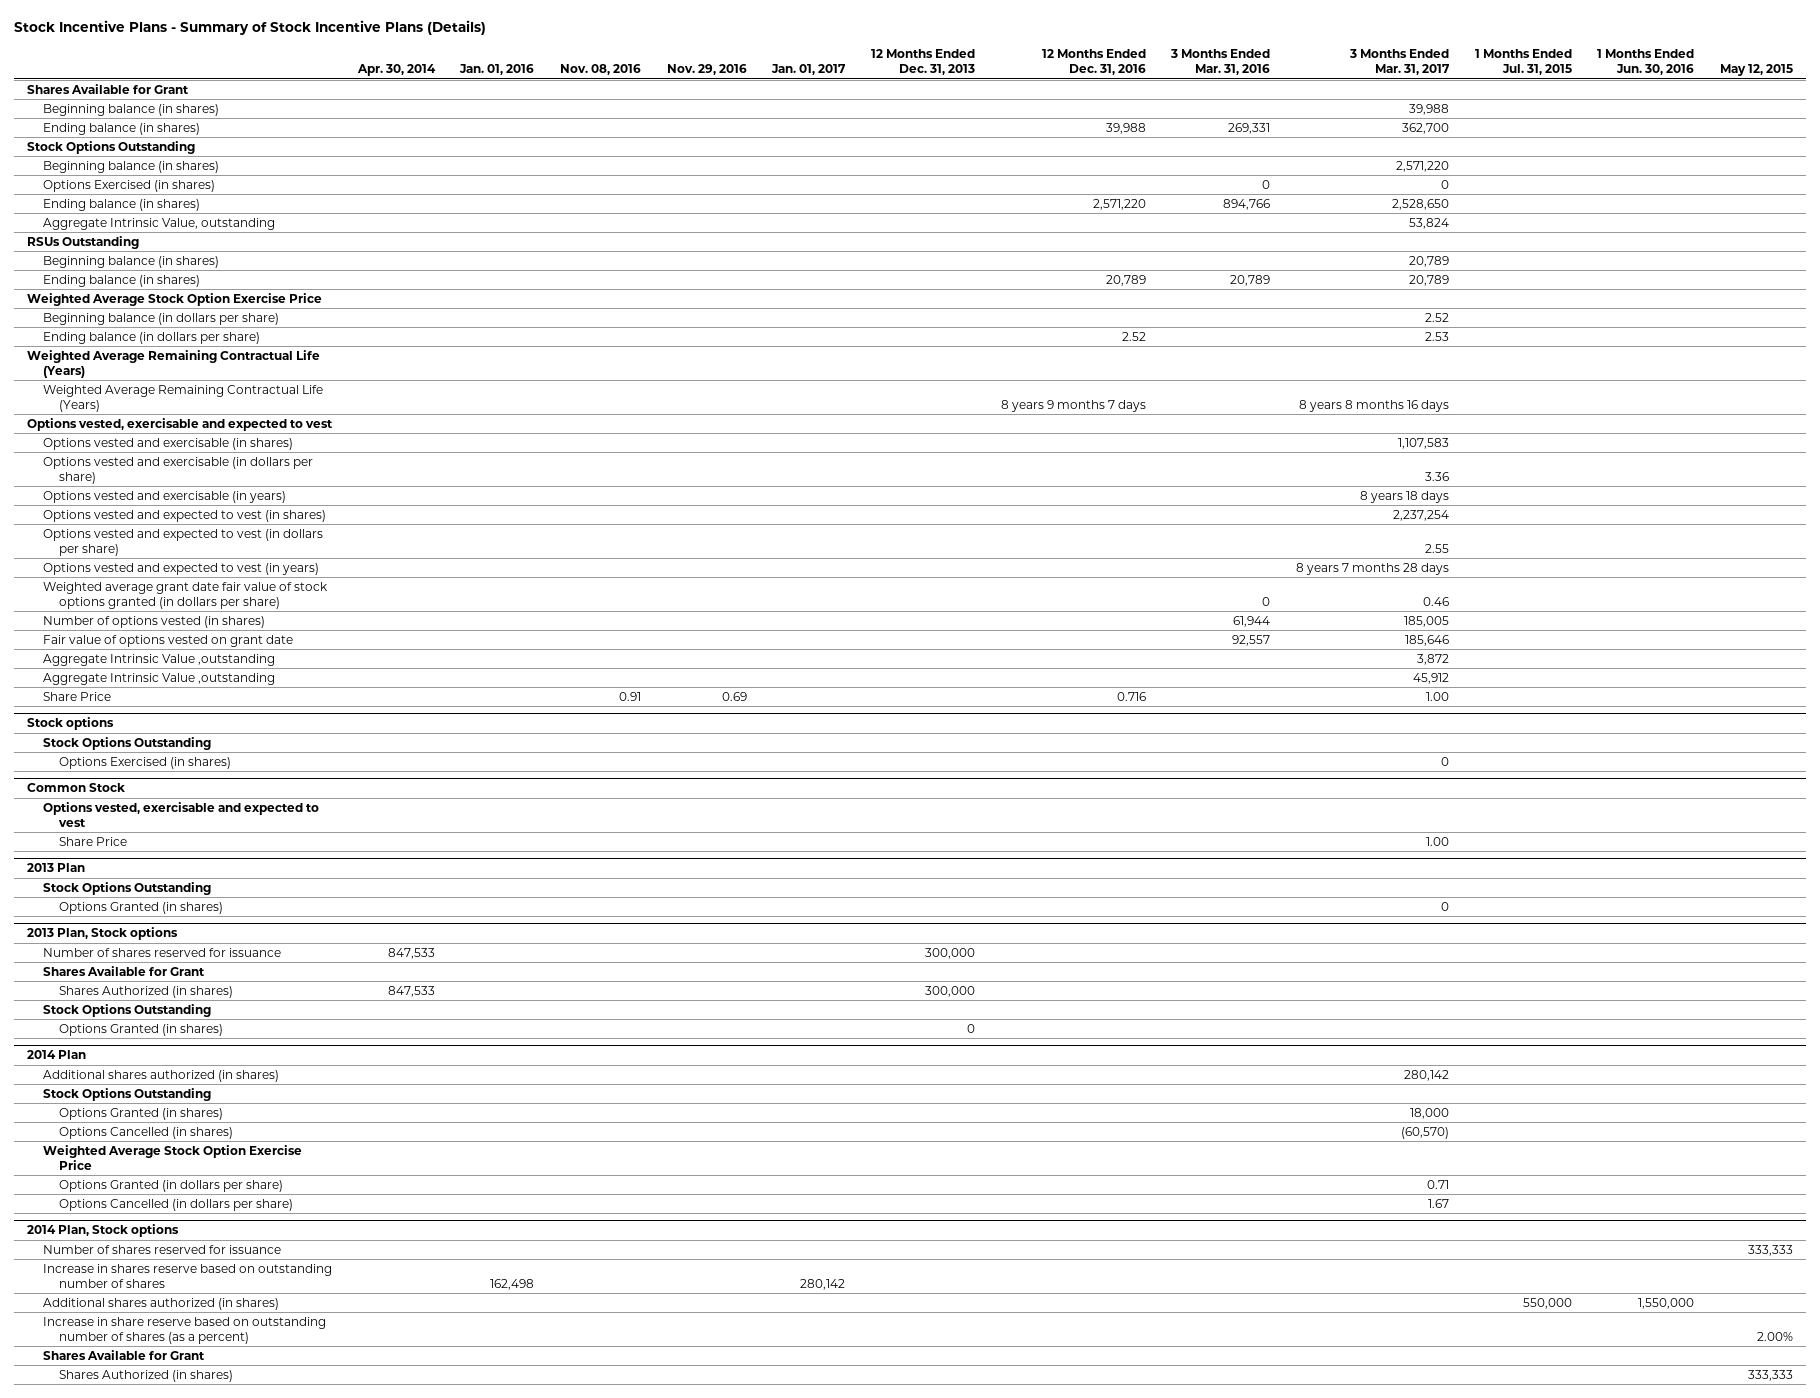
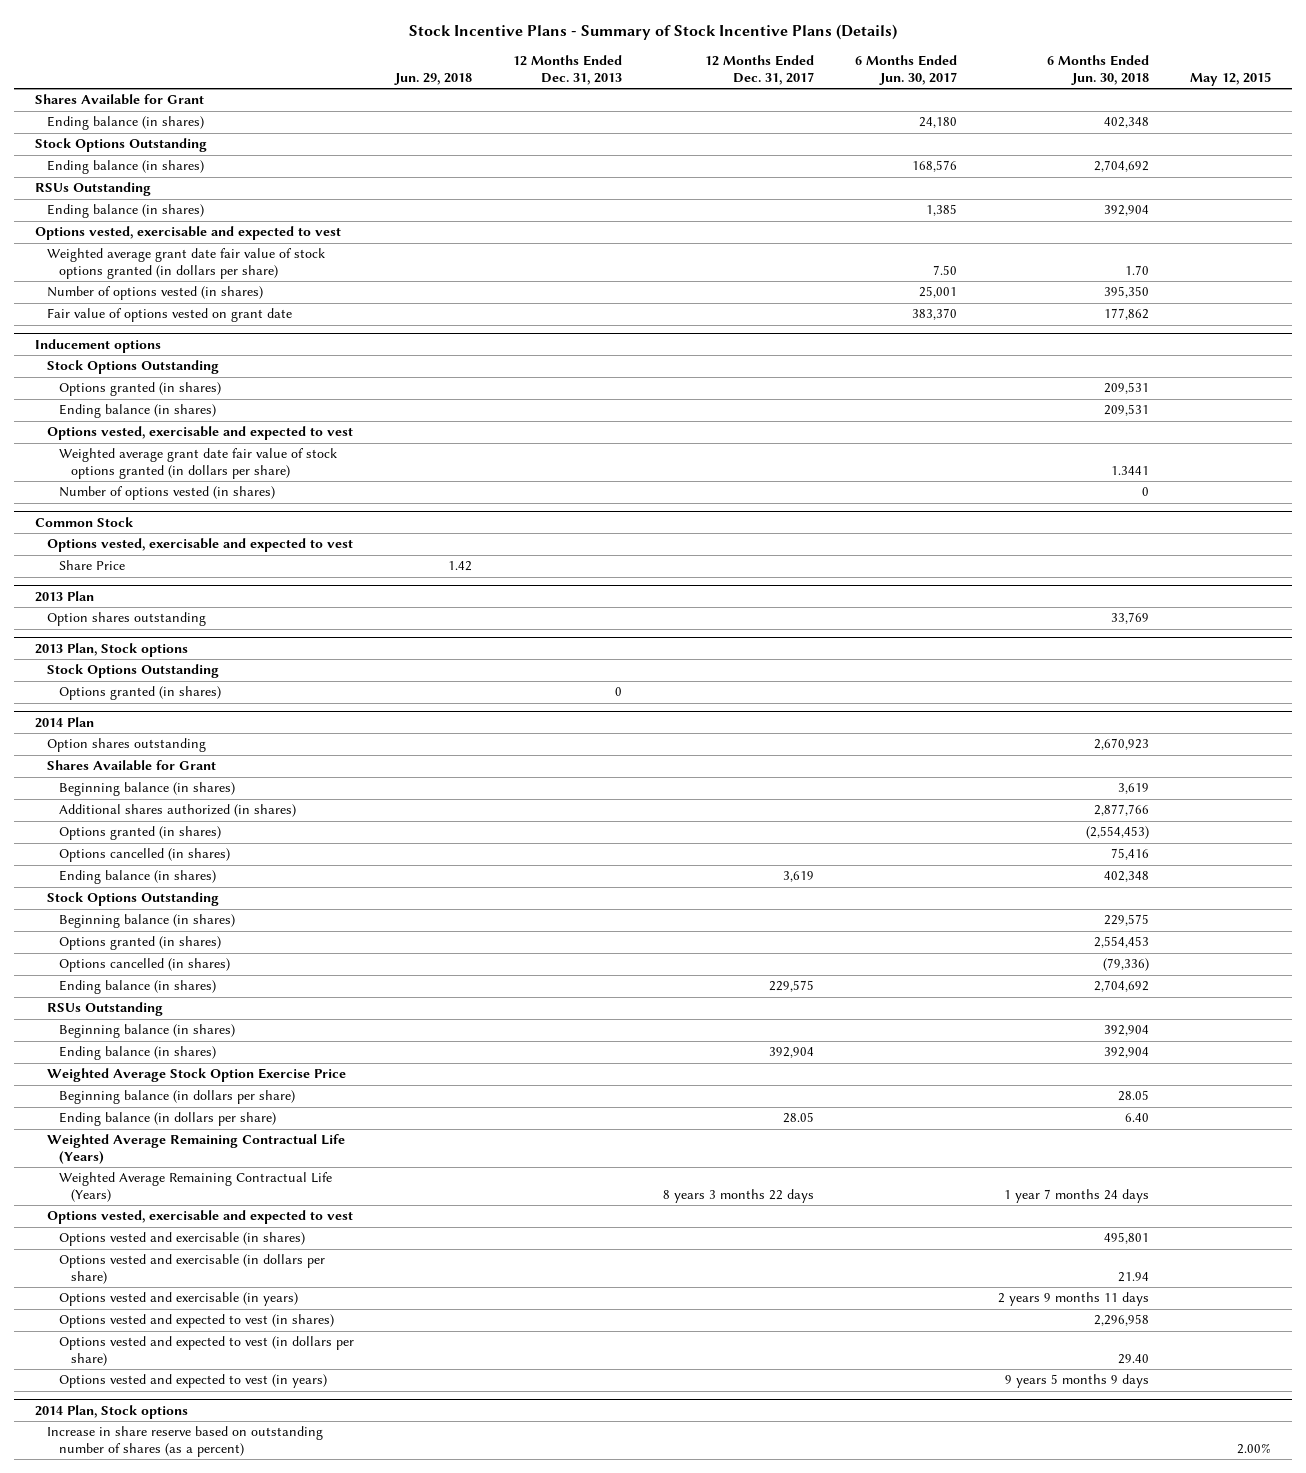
- | Apr. 30, 2014 | Jan. 01, 2016 | Nov. 08, 2016 | Nov. 29, 2016 | Jan. 01, 2017 | 12 Months Ended Dec. 31, 2013 | 12 Months Ended Dec. 31, 2016 | 3 Months Ended Mar. 31, 2016 | 3 Months Ended Mar. 31, 2017 | 1 Months Ended Jul. 31, 2015 | 1 Months Ended Jun. 30, 2016 | May 12, 2015
+ | Jun. 29, 2018 | 12 Months Ended Dec. 31, 2013 | 12 Months Ended Dec. 31, 2017 | 6 Months Ended Jun. 30, 2017 | 6 Months Ended Jun. 30, 2018 | May 12, 2015
- Beginning balance (in shares) | | | | | | | | | 39,988 | | |
- Beginning balance (in shares) | | | | | | | | | 2,571,220 | | |
- Options Exercised (in shares) | | | | | | | | 0 | 0 | | |
- Aggregate Intrinsic Value, outstanding | | | | | | | | | 53,824 | | |
- Beginning balance (in shares) | | | | | | | | | 20,789 | | |
- Weighted Average Stock Option Exercise Price
- Beginning balance (in dollars per share) | | | | | | | | | 2.52 | | |
- Ending balance (in dollars per share) | | | | | | | 2.52 | | 2.53 | | |
- Weighted Average Remaining Contractual Life (Years)
- Weighted Average Remaining Contractual Life (Years) | | | | | | | 8 years 9 months 7 days | | 8 years 8 months 16 days | | |
- Options vested and exercisable (in shares) | | | | | | | | | 1,107,583 | | |
- Options vested and exercisable (in dollars per share) | | | | | | | | | 3.36 | | |
- Options vested and exercisable (in years) | | | | | | | | | 8 years 18 days | | |
- Options vested and expected to vest (in shares) | | | | | | | | | 2,237,254 | | |
- Options vested and expected to vest (in dollars per share) | | | | | | | | | 2.55 | | |
- Options vested and expected to vest (in years) | | | | | | | | | 8 years 7 months 28 days | | |
- Aggregate Intrinsic Value ,outstanding | | | | | | | | | 3,872 | | |
- Aggregate Intrinsic Value ,outstanding | | | | | | | | | 45,912 | | |
- Share Price | | | 0.91 | 0.69 | | | 0.716 | | 1.00 | | |
- Stock options
- Stock Options Outstanding
- Options Exercised (in shares) | | | | | | | | | 0 | | |
+ Inducement options
+ Stock Options Outstanding
+ Options granted (in shares) | | | | | 209,531 |
+ Ending balance (in shares) | | | | | 209,531 |
+ Options vested, exercisable and expected to vest
+ Weighted average grant date fair value of stock options granted (in dollars per share) | | | | | 1.3441 |
+ Number of options vested (in shares) | | | | | 0 |
@ 2013 Plan
- Stock Options Outstanding
- Options Granted (in shares) | | | | | | | | | 0 | | |
+ Option shares outstanding | | | | | 33,769 |
@ 2013 Plan, Stock options
- Number of shares reserved for issuance | 847,533 | | | | | 300,000 | | | | | |
- Shares Available for Grant
- Shares Authorized (in shares) | 847,533 | | | | | 300,000 | | | | | |
- Options Granted (in shares) | | | | | | 0 | | | | | |
+ Options granted (in shares) | | 0 | | | |
@ 2014 Plan
+ Option shares outstanding | | | | | 2,670,923 |
+ Shares Available for Grant
+ Beginning balance (in shares) | | | | | 3,619 |
+ Options granted (in shares) | | | | | (2,554,453) |
+ Options cancelled (in shares) | | | | | 75,416 |
+ Ending balance (in shares) | | | 3,619 | | 402,348 |
- Options Granted (in shares) | | | | | | | | | 18,000 | | |
- Options Cancelled (in shares) | | | | | | | | | (60,570) | | |
+ Beginning balance (in shares) | | | | | 229,575 |
+ Options granted (in shares) | | | | | 2,554,453 |
+ Options cancelled (in shares) | | | | | (79,336) |
+ Ending balance (in shares) | | | 229,575 | | 2,704,692 |
+ RSUs Outstanding
+ Beginning balance (in shares) | | | | | 392,904 |
+ Ending balance (in shares) | | | 392,904 | | 392,904 |
- Options Granted (in dollars per share) | | | | | | | | | 0.71 | | |
- Options Cancelled (in dollars per share) | | | | | | | | | 1.67 | | |
+ Beginning balance (in dollars per share) | | | | | 28.05 |
+ Ending balance (in dollars per share) | | | 28.05 | | 6.40 |
+ Weighted Average Remaining Contractual Life (Years)
+ Weighted Average Remaining Contractual Life (Years) | | | 8 years 3 months 22 days | | 1 year 7 months 24 days |
+ Options vested, exercisable and expected to vest
+ Options vested and exercisable (in shares) | | | | | 495,801 |
+ Options vested and exercisable (in dollars per share) | | | | | 21.94 |
+ Options vested and exercisable (in years) | | | | | 2 years 9 months 11 days |
+ Options vested and expected to vest (in shares) | | | | | 2,296,958 |
+ Options vested and expected to vest (in dollars per share) | | | | | 29.40 |
+ Options vested and expected to vest (in years) | | | | | 9 years 5 months 9 days |
@ 2014 Plan, Stock options
- Number of shares reserved for issuance | | | | | | | | | | | | 333,333
- Increase in shares reserve based on outstanding number of shares | | 162,498 | | | 280,142 | | | | | | |
- Additional shares authorized (in shares) | | | | | | | | | | 550,000 | 1,550,000 |
- Shares Available for Grant
- Shares Authorized (in shares) | | | | | | | | | | | | 333,333

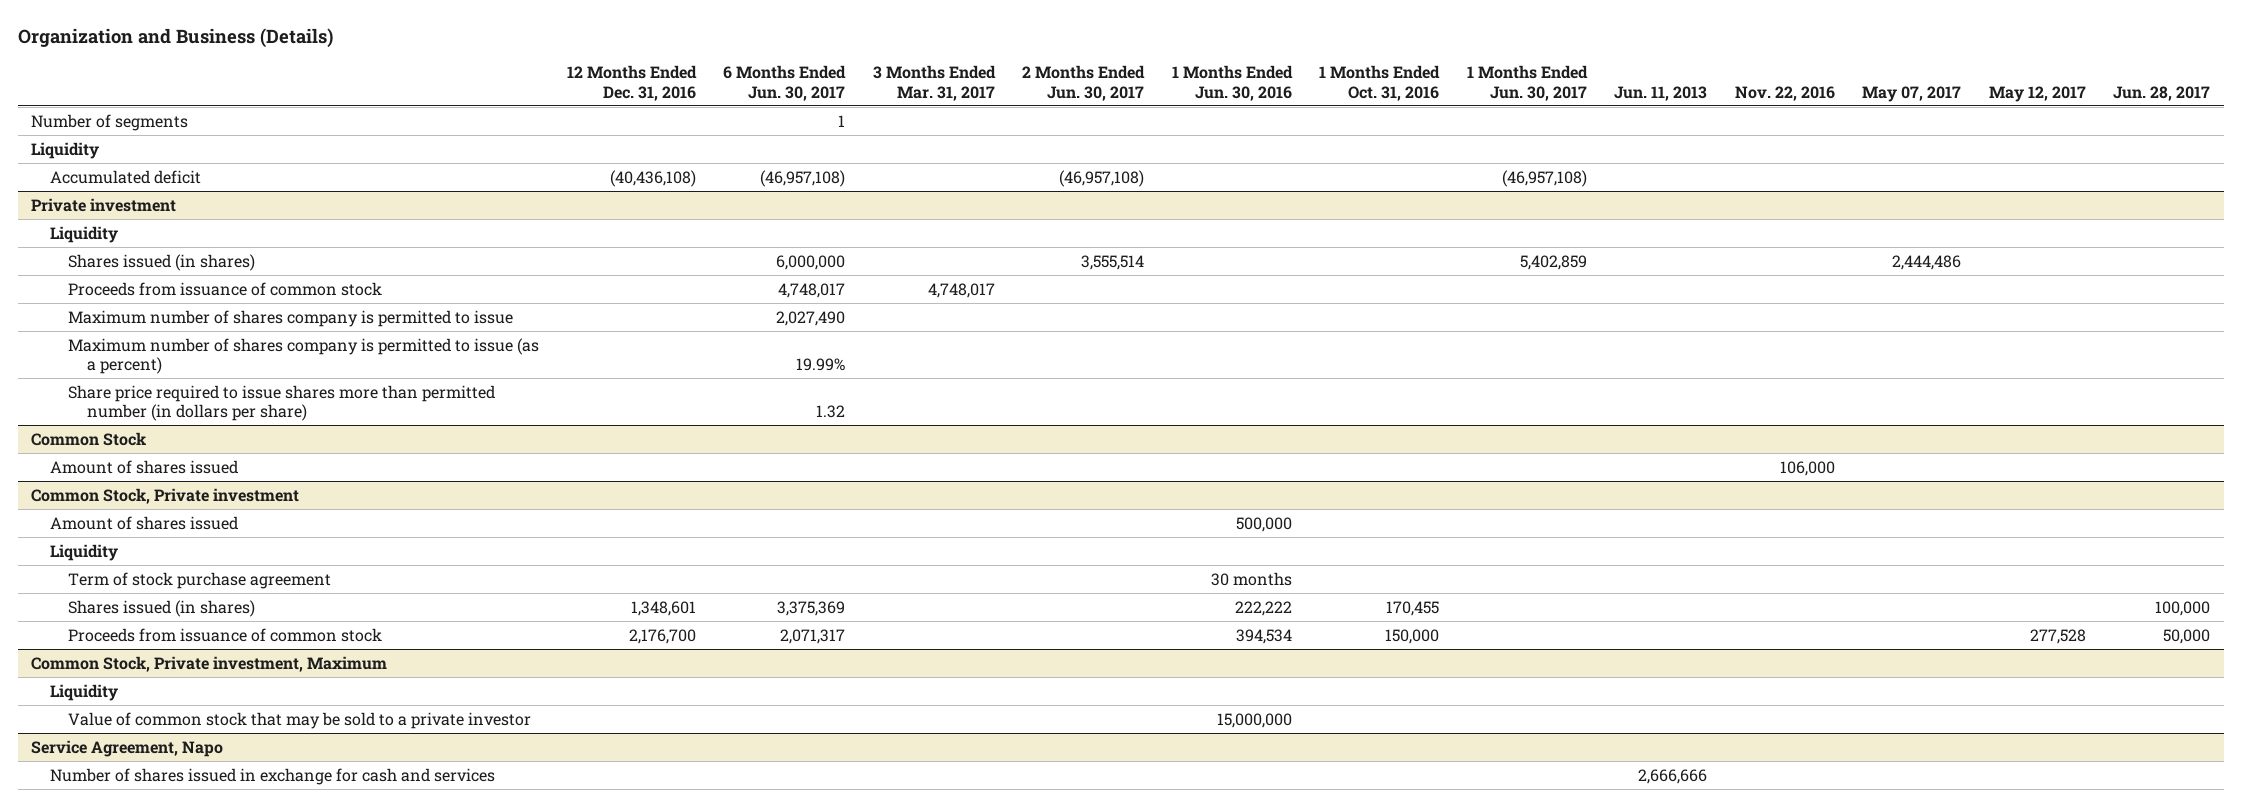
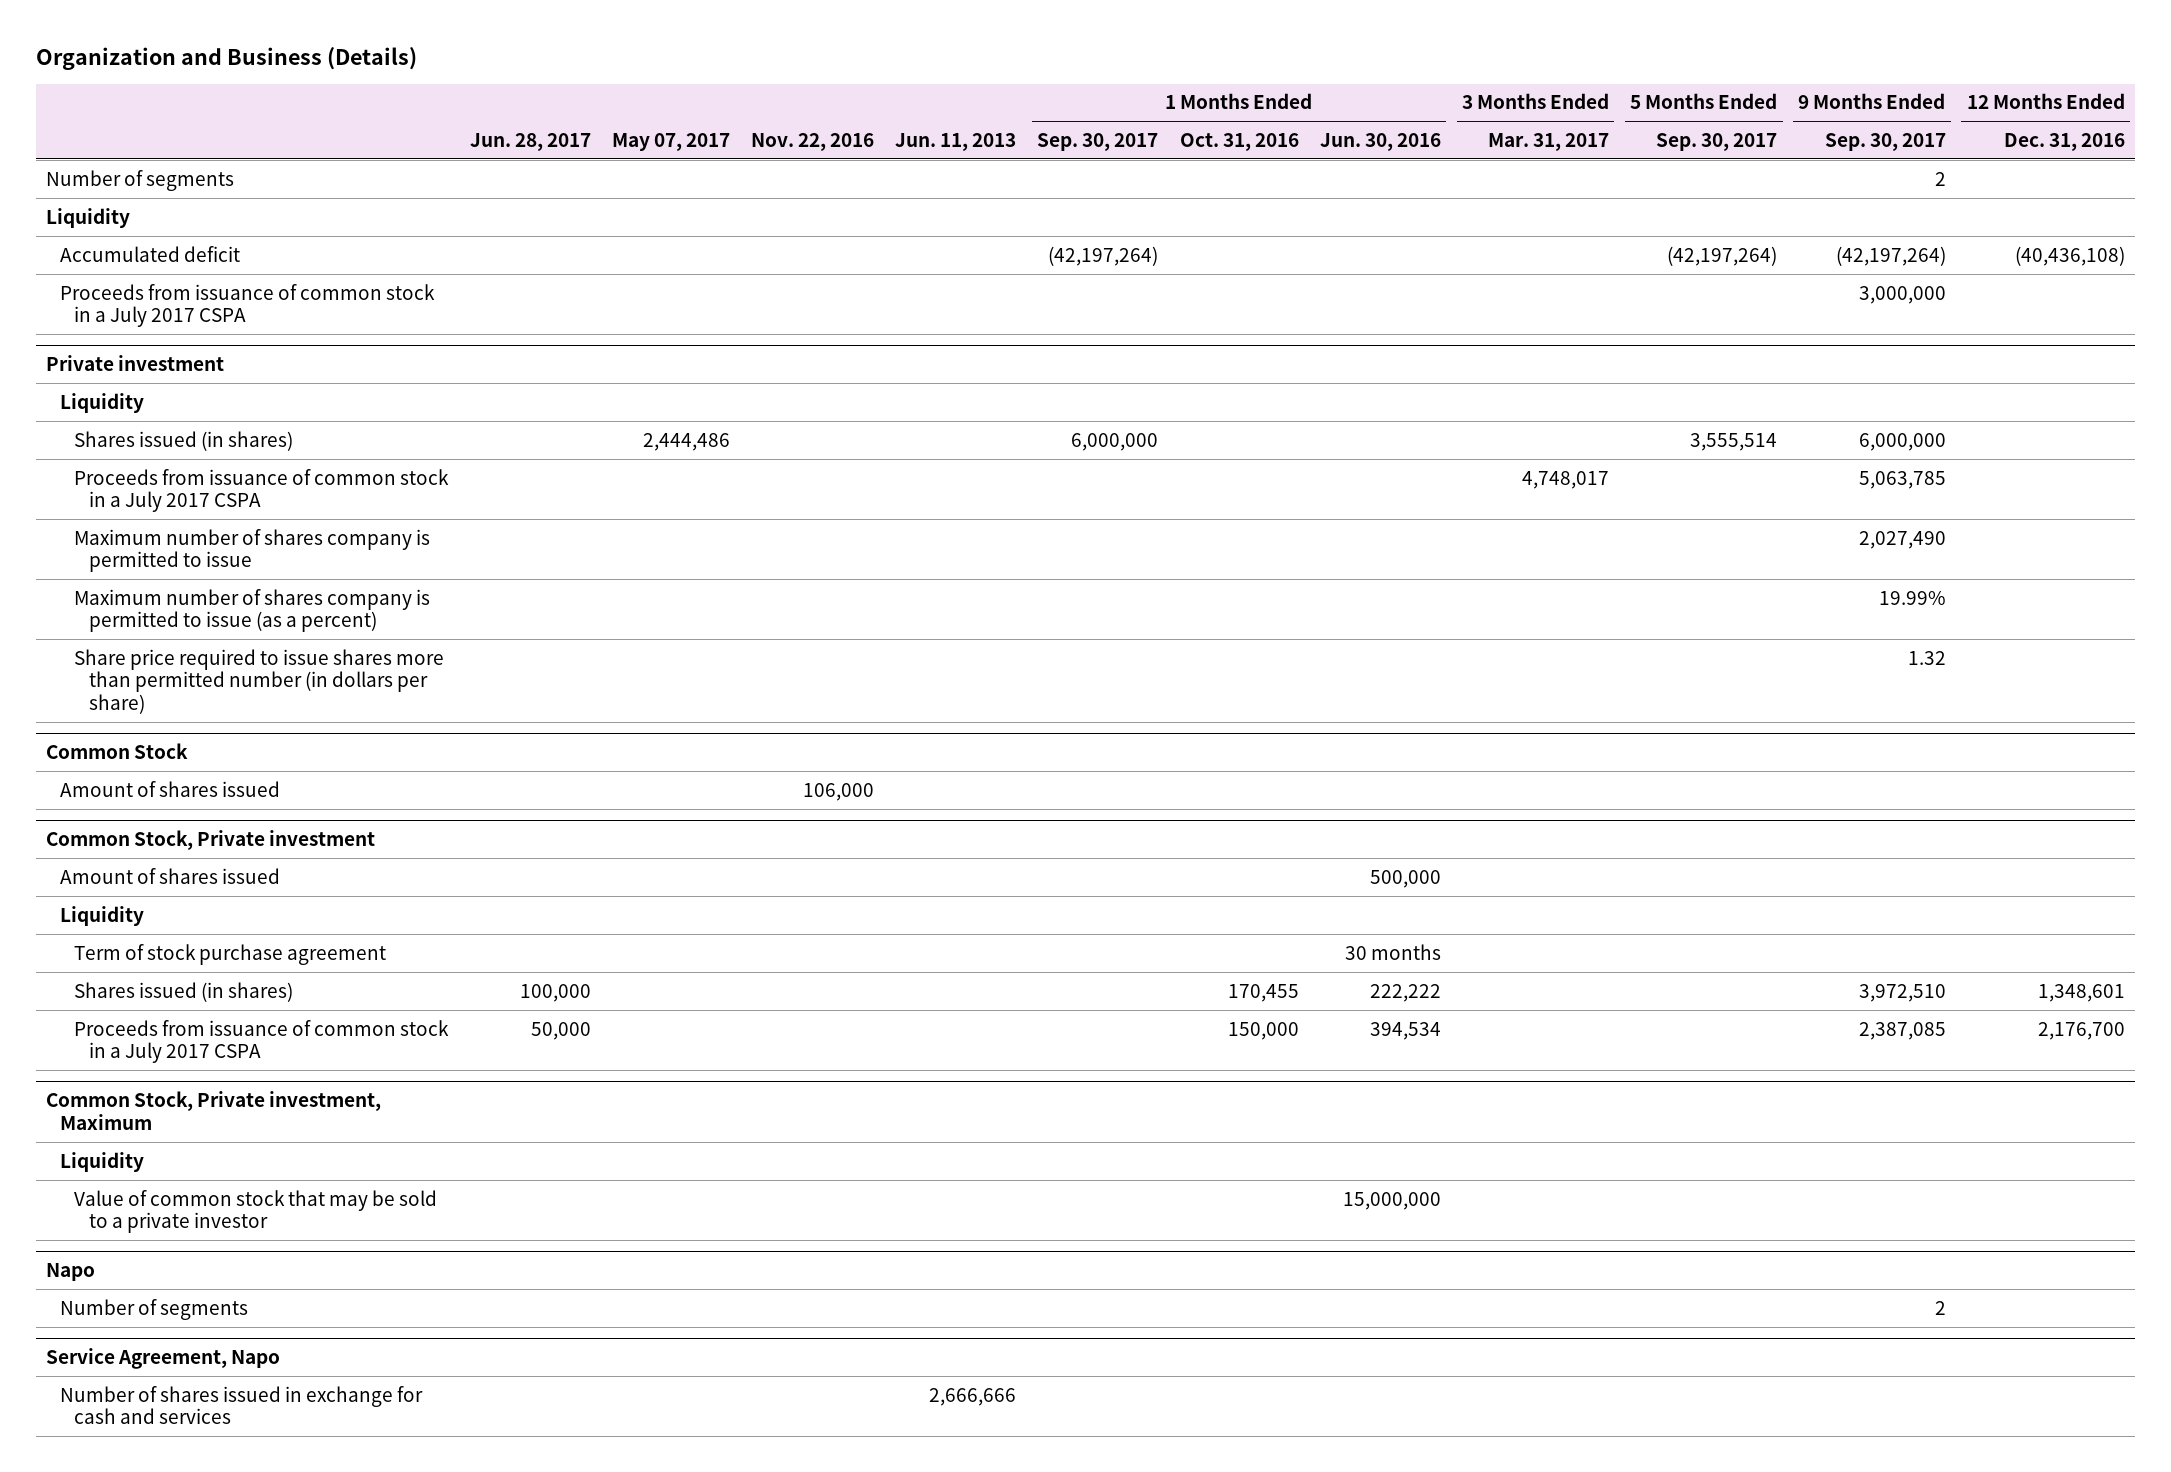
- | 12 Months Ended Dec. 31, 2016 | 6 Months Ended Jun. 30, 2017 | 3 Months Ended Mar. 31, 2017 | 2 Months Ended Jun. 30, 2017 | 1 Months Ended Jun. 30, 2016 | 1 Months Ended Oct. 31, 2016 | 1 Months Ended Jun. 30, 2017 | Jun. 11, 2013 | Nov. 22, 2016 | May 07, 2017 | May 12, 2017 | Jun. 28, 2017
+ | Jun. 28, 2017 | May 07, 2017 | Nov. 22, 2016 | Jun. 11, 2013 | 1 Months Ended Sep. 30, 2017 | 1 Months Ended Oct. 31, 2016 | 1 Months Ended Jun. 30, 2016 | 3 Months Ended Mar. 31, 2017 | 5 Months Ended Sep. 30, 2017 | 9 Months Ended Sep. 30, 2017 | 12 Months Ended Dec. 31, 2016
+ Proceeds from issuance of common stock in a July 2017 CSPA | | | | | | | | | | 3,000,000 |
@ Private investment
- Proceeds from issuance of common stock | | 4,748,017 | 4,748,017 | | | | | | | | |
+ Proceeds from issuance of common stock in a July 2017 CSPA | | | | | | | | 4,748,017 | | 5,063,785 |
@ Common Stock, Private investment
- Proceeds from issuance of common stock | 2,176,700 | 2,071,317 | | | 394,534 | 150,000 | | | | | 277,528 | 50,000
+ Proceeds from issuance of common stock in a July 2017 CSPA | 50,000 | | | | | 150,000 | 394,534 | | | 2,387,085 | 2,176,700
+ Napo
+ Number of segments | | | | | | | | | | 2 |

